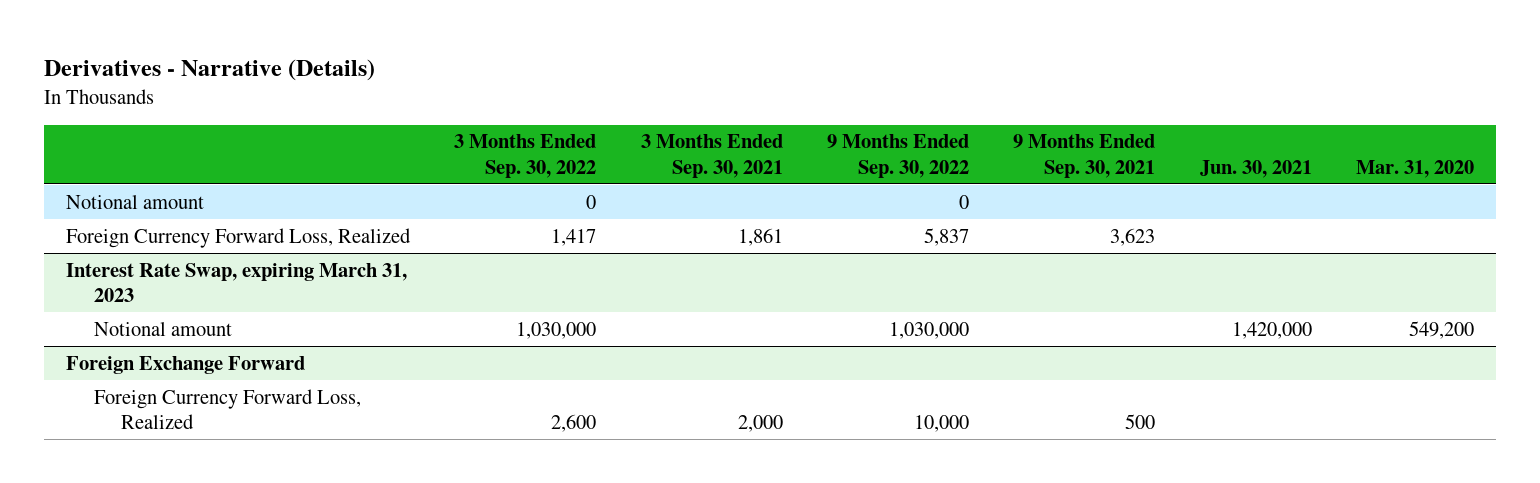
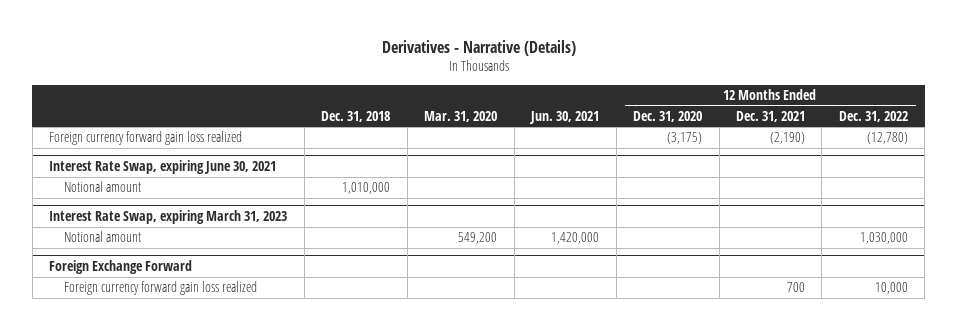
- | 3 Months Ended Sep. 30, 2022 | 3 Months Ended Sep. 30, 2021 | 9 Months Ended Sep. 30, 2022 | 9 Months Ended Sep. 30, 2021 | Jun. 30, 2021 | Mar. 31, 2020
+ | Dec. 31, 2018 | Mar. 31, 2020 | Jun. 30, 2021 | 12 Months Ended Dec. 31, 2020 | 12 Months Ended Dec. 31, 2021 | 12 Months Ended Dec. 31, 2022
- Notional amount | 0 | | 0 | | |
- Foreign Currency Forward Loss, Realized | 1,417 | 1,861 | 5,837 | 3,623 | |
+ Foreign currency forward gain loss realized | | | | (3,175) | (2,190) | (12,780)
+ Interest Rate Swap, expiring June 30, 2021
+ Notional amount | 1,010,000 | | | | |
@ Foreign Exchange Forward
- Foreign Currency Forward Loss, Realized | 2,600 | 2,000 | 10,000 | 500 | |
+ Foreign currency forward gain loss realized | | | | | 700 | 10,000

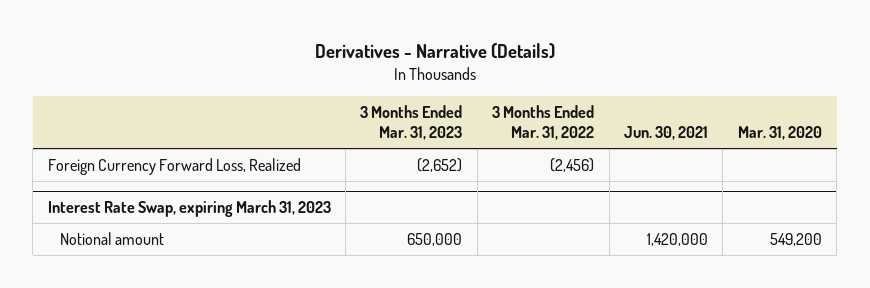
- | Dec. 31, 2018 | Mar. 31, 2020 | Jun. 30, 2021 | 12 Months Ended Dec. 31, 2020 | 12 Months Ended Dec. 31, 2021 | 12 Months Ended Dec. 31, 2022
+ | 3 Months Ended Mar. 31, 2023 | 3 Months Ended Mar. 31, 2022 | Jun. 30, 2021 | Mar. 31, 2020
- Foreign currency forward gain loss realized | | | | (3,175) | (2,190) | (12,780)
- Interest Rate Swap, expiring June 30, 2021
- Notional amount | 1,010,000 | | | | |
+ Foreign Currency Forward Loss, Realized | (2,652) | (2,456) | |
- Foreign Exchange Forward
- Foreign currency forward gain loss realized | | | | | 700 | 10,000

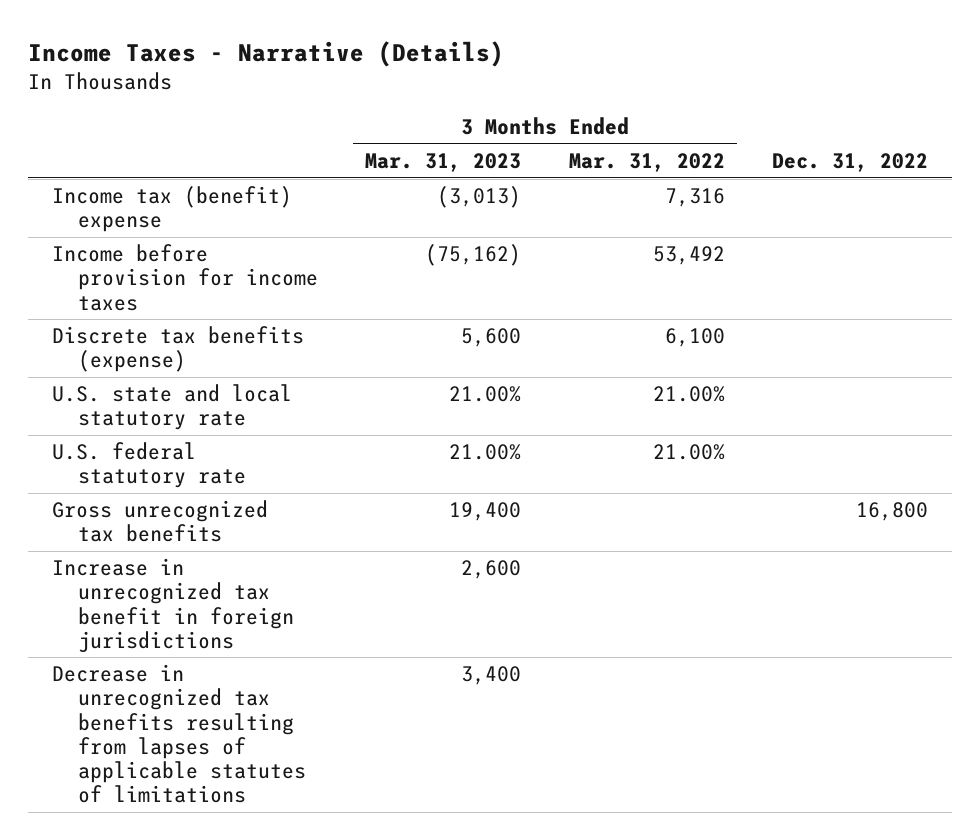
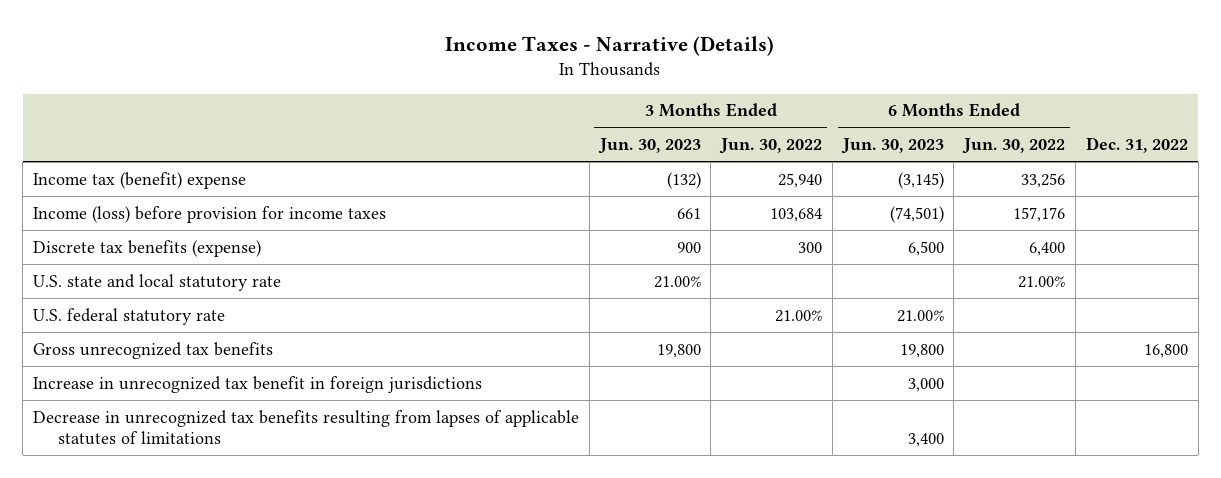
- | 3 Months Ended Mar. 31, 2023 | 3 Months Ended Mar. 31, 2022 | Dec. 31, 2022
+ | 3 Months Ended Jun. 30, 2023 | 3 Months Ended Jun. 30, 2022 | 6 Months Ended Jun. 30, 2023 | 6 Months Ended Jun. 30, 2022 | Dec. 31, 2022
- Income before provision for income taxes | (75,162) | 53,492 |
+ Income (loss) before provision for income taxes | 661 | 103,684 | (74,501) | 157,176 |

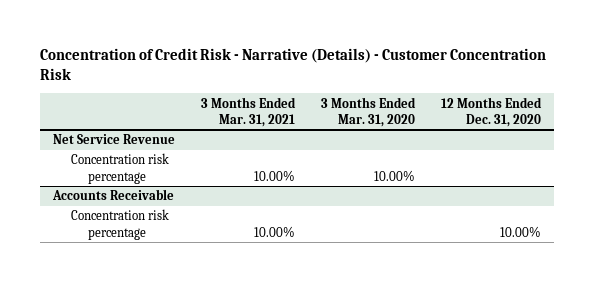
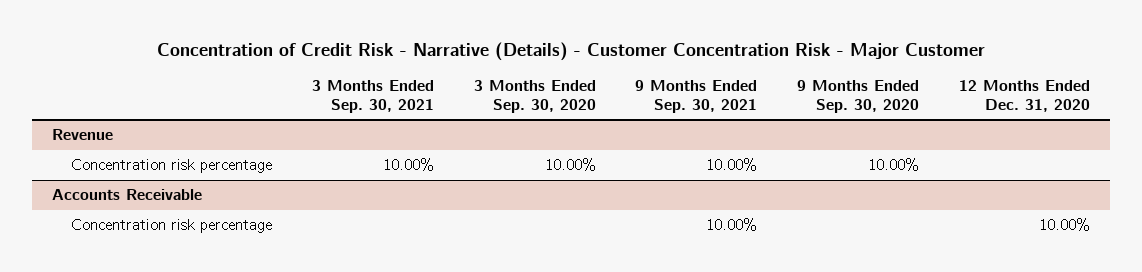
- Concentration of Credit Risk - Narrative (Details) - Customer Concentration Risk
+ Concentration of Credit Risk - Narrative (Details) - Customer Concentration Risk - Major Customer
- | 3 Months Ended Mar. 31, 2021 | 3 Months Ended Mar. 31, 2020 | 12 Months Ended Dec. 31, 2020
+ | 3 Months Ended Sep. 30, 2021 | 3 Months Ended Sep. 30, 2020 | 9 Months Ended Sep. 30, 2021 | 9 Months Ended Sep. 30, 2020 | 12 Months Ended Dec. 31, 2020
- Net Service Revenue
+ Revenue

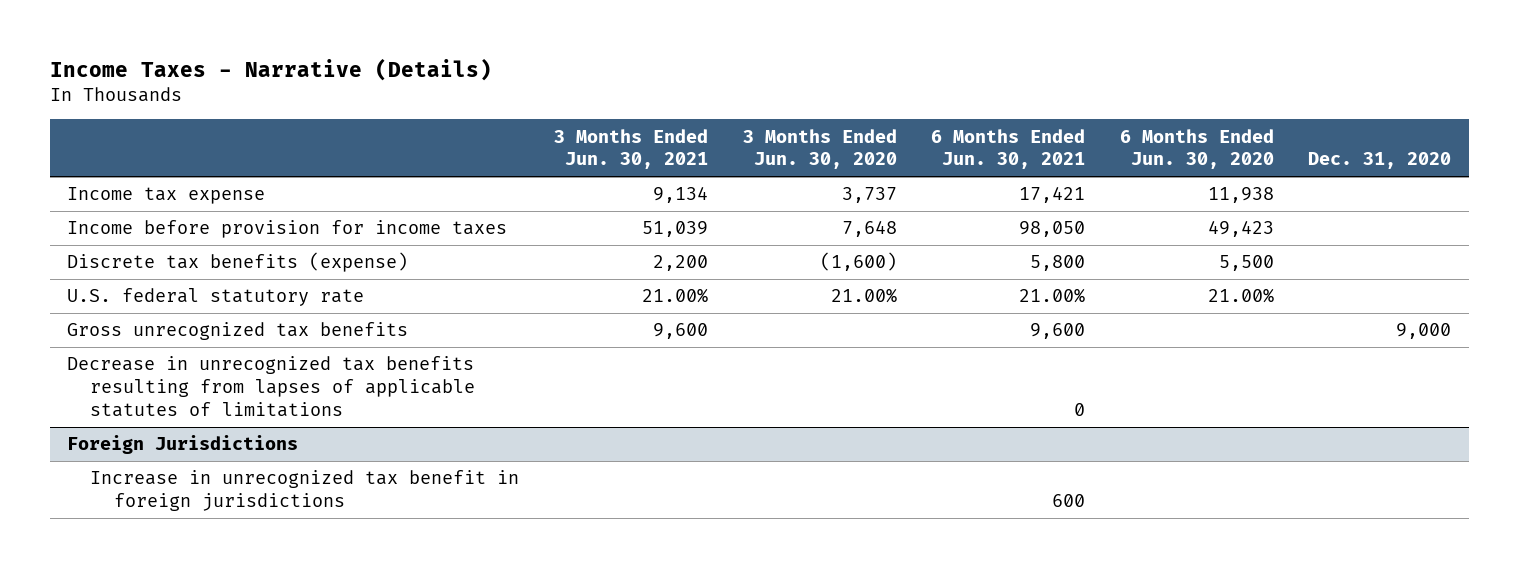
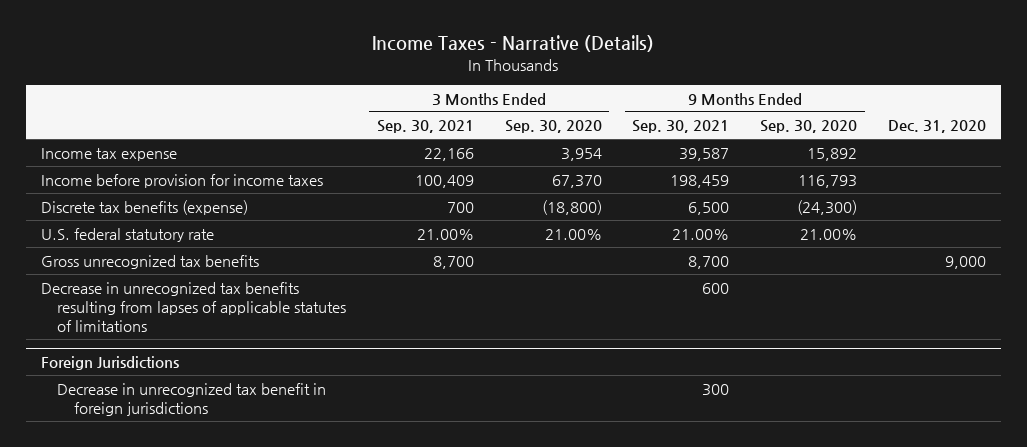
- | 3 Months Ended Jun. 30, 2021 | 3 Months Ended Jun. 30, 2020 | 6 Months Ended Jun. 30, 2021 | 6 Months Ended Jun. 30, 2020 | Dec. 31, 2020
+ | 3 Months Ended Sep. 30, 2021 | 3 Months Ended Sep. 30, 2020 | 9 Months Ended Sep. 30, 2021 | 9 Months Ended Sep. 30, 2020 | Dec. 31, 2020
@ Foreign Jurisdictions
- Increase in unrecognized tax benefit in foreign jurisdictions | | | 600 | |
+ Decrease in unrecognized tax benefit in foreign jurisdictions | | | 300 | |

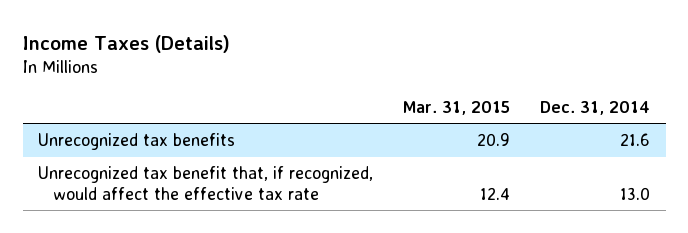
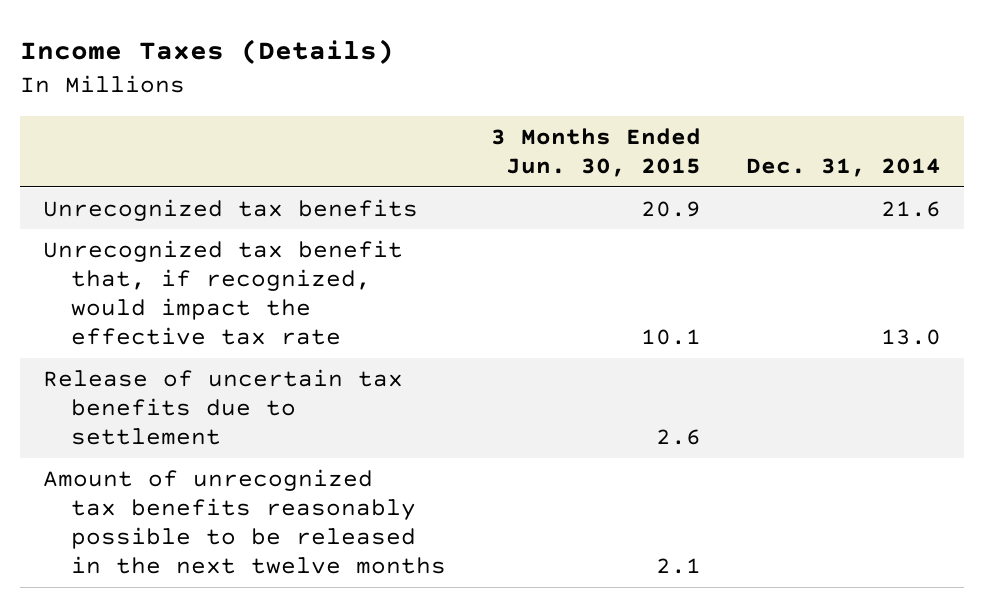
- | Mar. 31, 2015 | Dec. 31, 2014
+ | 3 Months Ended Jun. 30, 2015 | Dec. 31, 2014
- Unrecognized tax benefit that, if recognized, would affect the effective tax rate | 12.4 | 13.0
+ Unrecognized tax benefit that, if recognized, would impact the effective tax rate | 10.1 | 13.0
+ Release of uncertain tax benefits due to settlement | 2.6 |
+ Amount of unrecognized tax benefits reasonably possible to be released in the next twelve months | 2.1 |

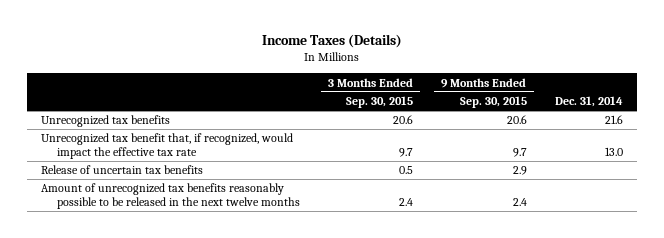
- | 3 Months Ended Jun. 30, 2015 | Dec. 31, 2014
+ | 3 Months Ended Sep. 30, 2015 | 9 Months Ended Sep. 30, 2015 | Dec. 31, 2014
- Release of uncertain tax benefits due to settlement | 2.6 |
+ Release of uncertain tax benefits | 0.5 | 2.9 |

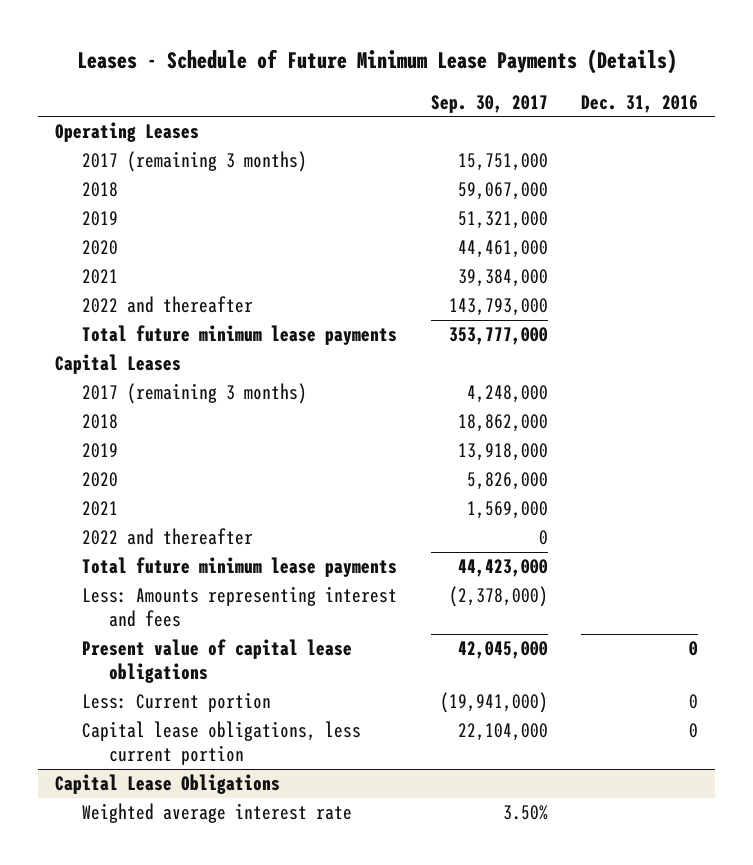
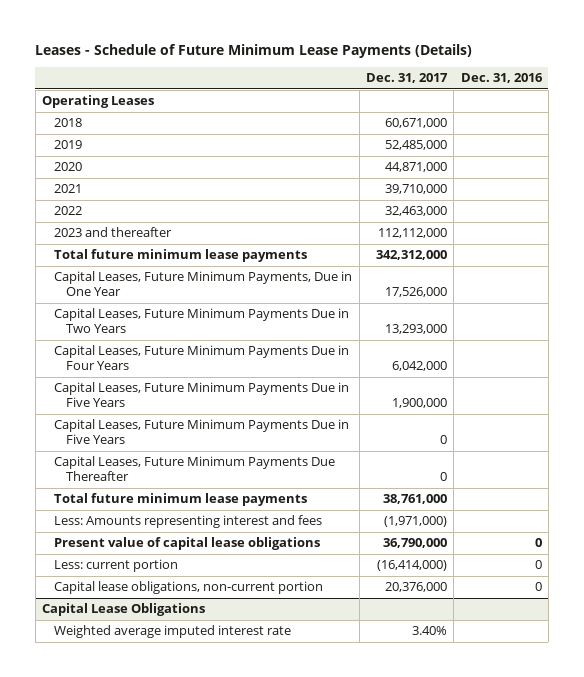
- | Sep. 30, 2017 | Dec. 31, 2016
+ | Dec. 31, 2017 | Dec. 31, 2016
- 2017 (remaining 3 months) | 15,751,000 |
- 2022 and thereafter | 143,793,000 |
+ 2022 | 32,463,000 |
+ 2023 and thereafter | 112,112,000 |
- Capital Leases
- 2017 (remaining 3 months) | 4,248,000 |
- 2018 | 18,862,000 |
- 2019 | 13,918,000 |
- 2020 | 5,826,000 |
- 2021 | 1,569,000 |
- 2022 and thereafter | 0 |
+ Capital Leases, Future Minimum Payments, Due in One Year | 17,526,000 |
+ Capital Leases, Future Minimum Payments Due in Two Years | 13,293,000 |
+ Capital Leases, Future Minimum Payments Due in Four Years | 6,042,000 |
+ Capital Leases, Future Minimum Payments Due in Five Years | 1,900,000 |
+ Capital Leases, Future Minimum Payments Due in Five Years | 0 |
+ Capital Leases, Future Minimum Payments Due Thereafter | 0 |
- Less: Current portion | (19,941,000) | 0
- Capital lease obligations, less current portion | 22,104,000 | 0
+ Less: current portion | (16,414,000) | 0
+ Capital lease obligations, non-current portion | 20,376,000 | 0
@ Capital Lease Obligations
- Weighted average interest rate | 3.50% |
+ Weighted average imputed interest rate | 3.40% |

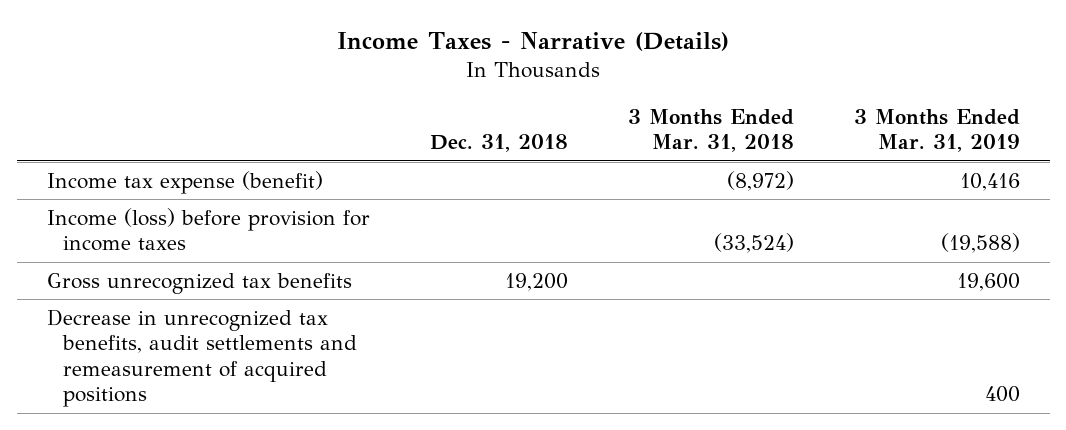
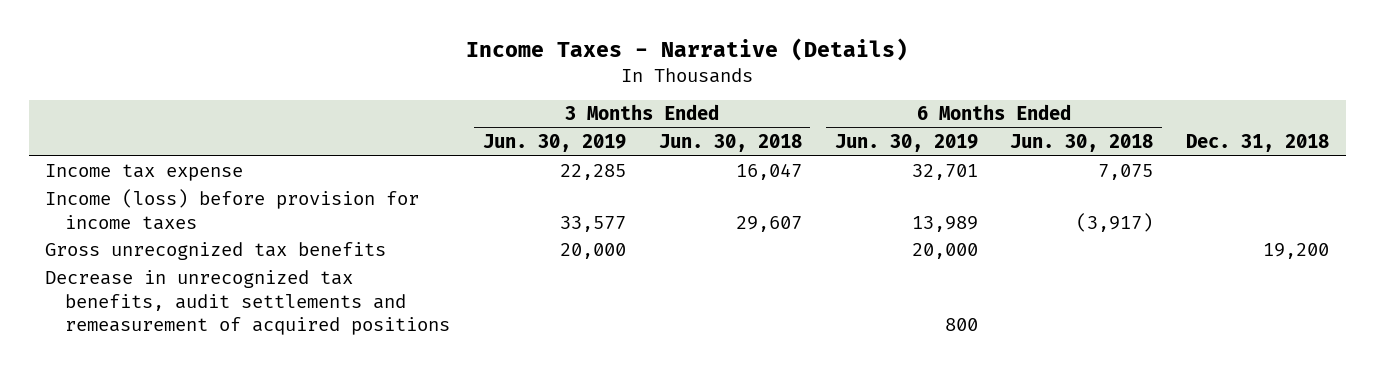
- | Dec. 31, 2018 | 3 Months Ended Mar. 31, 2018 | 3 Months Ended Mar. 31, 2019
+ | 3 Months Ended Jun. 30, 2019 | 3 Months Ended Jun. 30, 2018 | 6 Months Ended Jun. 30, 2019 | 6 Months Ended Jun. 30, 2018 | Dec. 31, 2018
- Income tax expense (benefit) | | (8,972) | 10,416
+ Income tax expense | 22,285 | 16,047 | 32,701 | 7,075 |

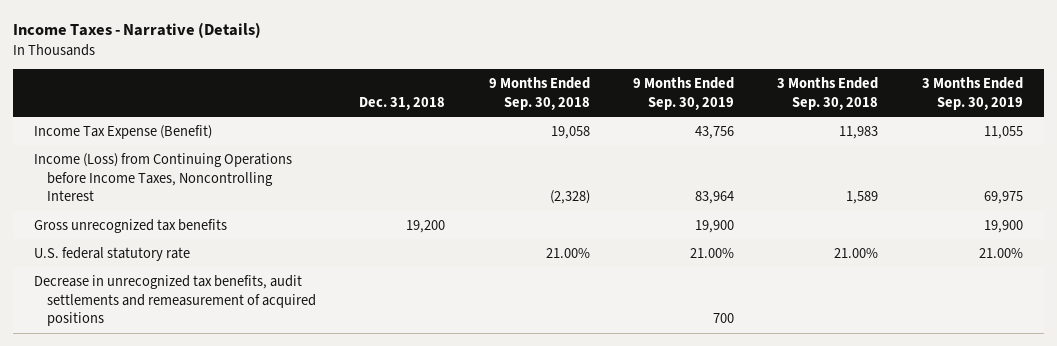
- | 3 Months Ended Jun. 30, 2019 | 3 Months Ended Jun. 30, 2018 | 6 Months Ended Jun. 30, 2019 | 6 Months Ended Jun. 30, 2018 | Dec. 31, 2018
+ | Dec. 31, 2018 | 9 Months Ended Sep. 30, 2018 | 9 Months Ended Sep. 30, 2019 | 3 Months Ended Sep. 30, 2018 | 3 Months Ended Sep. 30, 2019
- Income tax expense | 22,285 | 16,047 | 32,701 | 7,075 |
- Income (loss) before provision for income taxes | 33,577 | 29,607 | 13,989 | (3,917) |
+ Income Tax Expense (Benefit) | | 19,058 | 43,756 | 11,983 | 11,055
+ Income (Loss) from Continuing Operations before Income Taxes, Noncontrolling Interest | | (2,328) | 83,964 | 1,589 | 69,975
+ U.S. federal statutory rate | | 21.00% | 21.00% | 21.00% | 21.00%

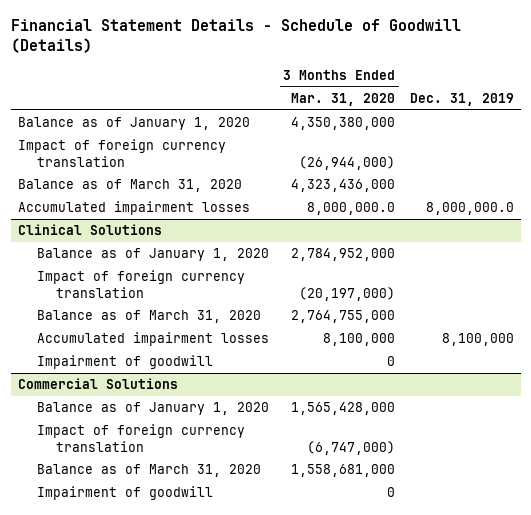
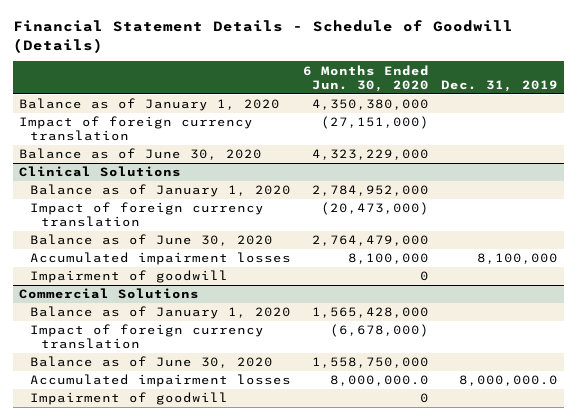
- | 3 Months Ended Mar. 31, 2020 | Dec. 31, 2019
+ | 6 Months Ended Jun. 30, 2020 | Dec. 31, 2019
- Balance as of March 31, 2020 | 4,323,436,000 |
- Accumulated impairment losses | 8,000,000.0 | 8,000,000.0
+ Balance as of June 30, 2020 | 4,323,229,000 |
@ Clinical Solutions
- Balance as of March 31, 2020 | 2,764,755,000 |
+ Balance as of June 30, 2020 | 2,764,479,000 |
@ Commercial Solutions
- Balance as of March 31, 2020 | 1,558,681,000 |
+ Balance as of June 30, 2020 | 1,558,750,000 |
+ Accumulated impairment losses | 8,000,000.0 | 8,000,000.0

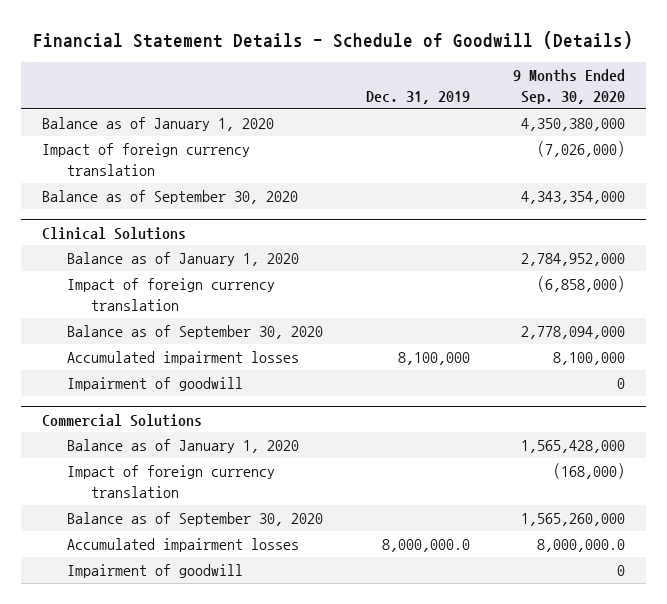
- | 6 Months Ended Jun. 30, 2020 | Dec. 31, 2019
+ | Dec. 31, 2019 | 9 Months Ended Sep. 30, 2020
- Balance as of June 30, 2020 | 4,323,229,000 |
+ Balance as of September 30, 2020 | | 4,343,354,000
@ Clinical Solutions
- Balance as of June 30, 2020 | 2,764,479,000 |
+ Balance as of September 30, 2020 | | 2,778,094,000
@ Commercial Solutions
- Balance as of June 30, 2020 | 1,558,750,000 |
+ Balance as of September 30, 2020 | | 1,565,260,000

